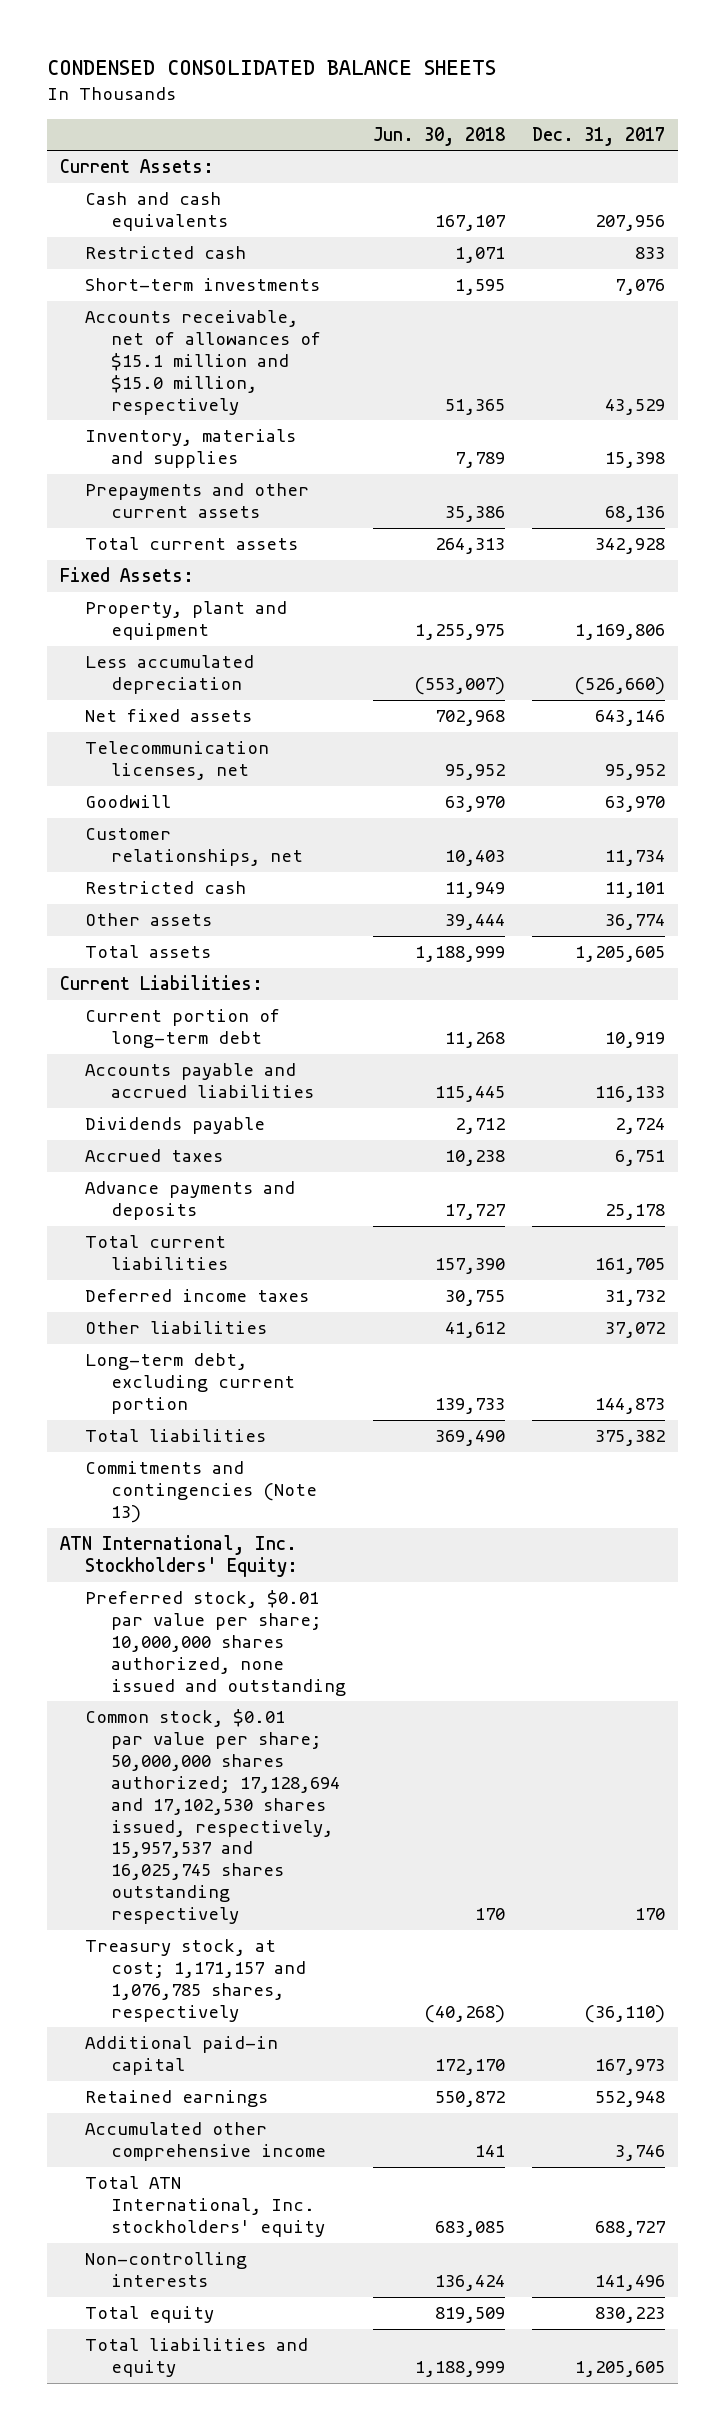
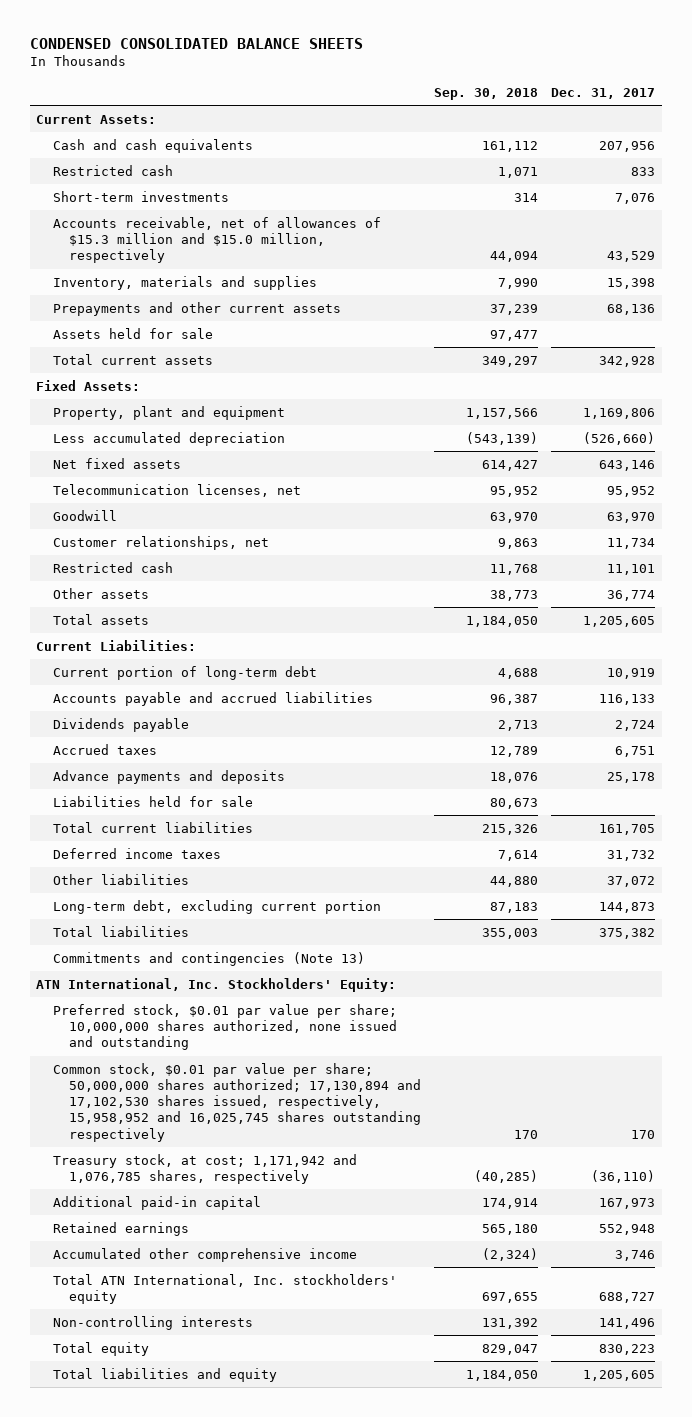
- | Jun. 30, 2018 | Dec. 31, 2017
+ | Sep. 30, 2018 | Dec. 31, 2017
- Accounts receivable, net of allowances of $15.1 million and $15.0 million, respectively | 51,365 | 43,529
+ Accounts receivable, net of allowances of $15.3 million and $15.0 million, respectively | 44,094 | 43,529
+ Assets held for sale | 97,477 |
+ Liabilities held for sale | 80,673 |
- Common stock, $0.01 par value per share; 50,000,000 shares authorized; 17,128,694 and 17,102,530 shares issued, respectively, 15,957,537 and 16,025,745 shares outstanding respectively | 170 | 170
- Treasury stock, at cost; 1,171,157 and 1,076,785 shares, respectively | (40,268) | (36,110)
+ Common stock, $0.01 par value per share; 50,000,000 shares authorized; 17,130,894 and 17,102,530 shares issued, respectively, 15,958,952 and 16,025,745 shares outstanding respectively | 170 | 170
+ Treasury stock, at cost; 1,171,942 and 1,076,785 shares, respectively | (40,285) | (36,110)

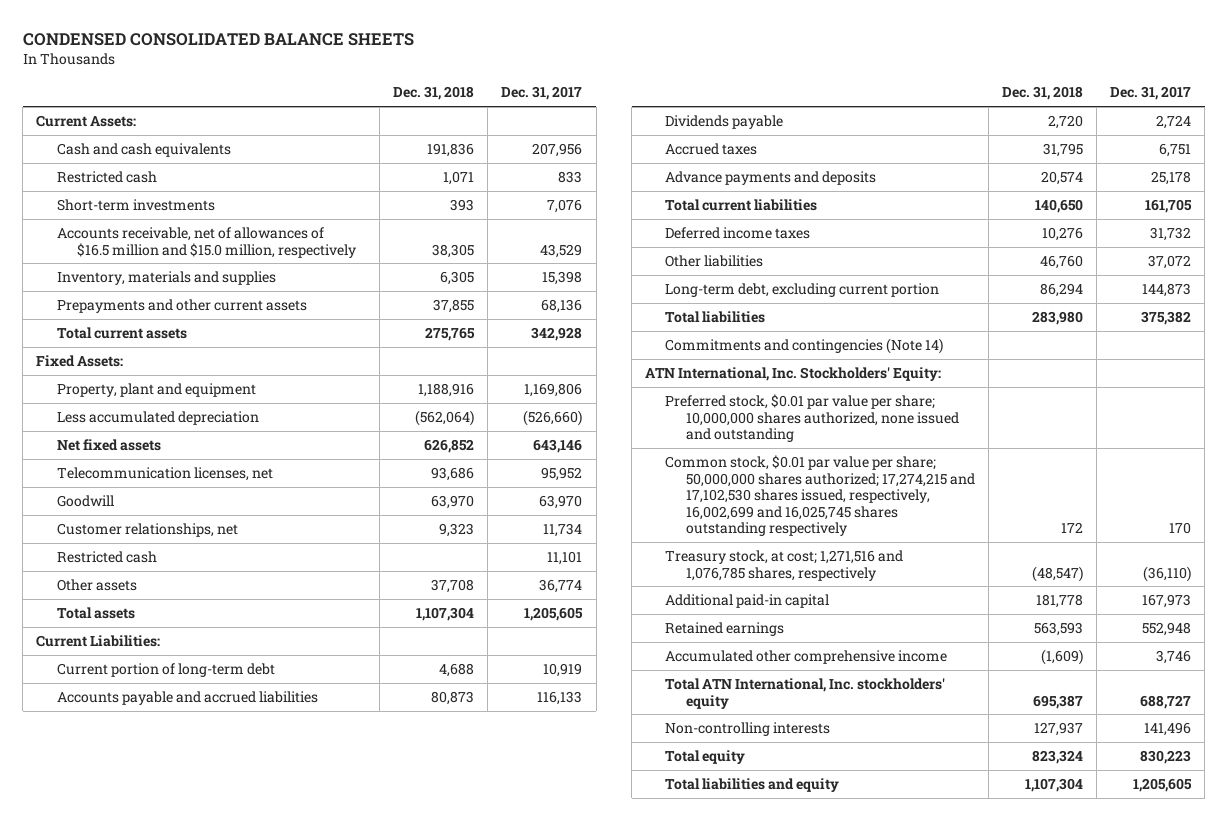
- | Sep. 30, 2018 | Dec. 31, 2017
+ | Dec. 31, 2018 | Dec. 31, 2017
- Accounts receivable, net of allowances of $15.3 million and $15.0 million, respectively | 44,094 | 43,529
+ Accounts receivable, net of allowances of $16.5 million and $15.0 million, respectively | 38,305 | 43,529
- Assets held for sale | 97,477 |
- Liabilities held for sale | 80,673 |
- Commitments and contingencies (Note 13)
+ Commitments and contingencies (Note 14)
- Common stock, $0.01 par value per share; 50,000,000 shares authorized; 17,130,894 and 17,102,530 shares issued, respectively, 15,958,952 and 16,025,745 shares outstanding respectively | 170 | 170
- Treasury stock, at cost; 1,171,942 and 1,076,785 shares, respectively | (40,285) | (36,110)
+ Common stock, $0.01 par value per share; 50,000,000 shares authorized; 17,274,215 and 17,102,530 shares issued, respectively, 16,002,699 and 16,025,745 shares outstanding respectively | 172 | 170
+ Treasury stock, at cost; 1,271,516 and 1,076,785 shares, respectively | (48,547) | (36,110)

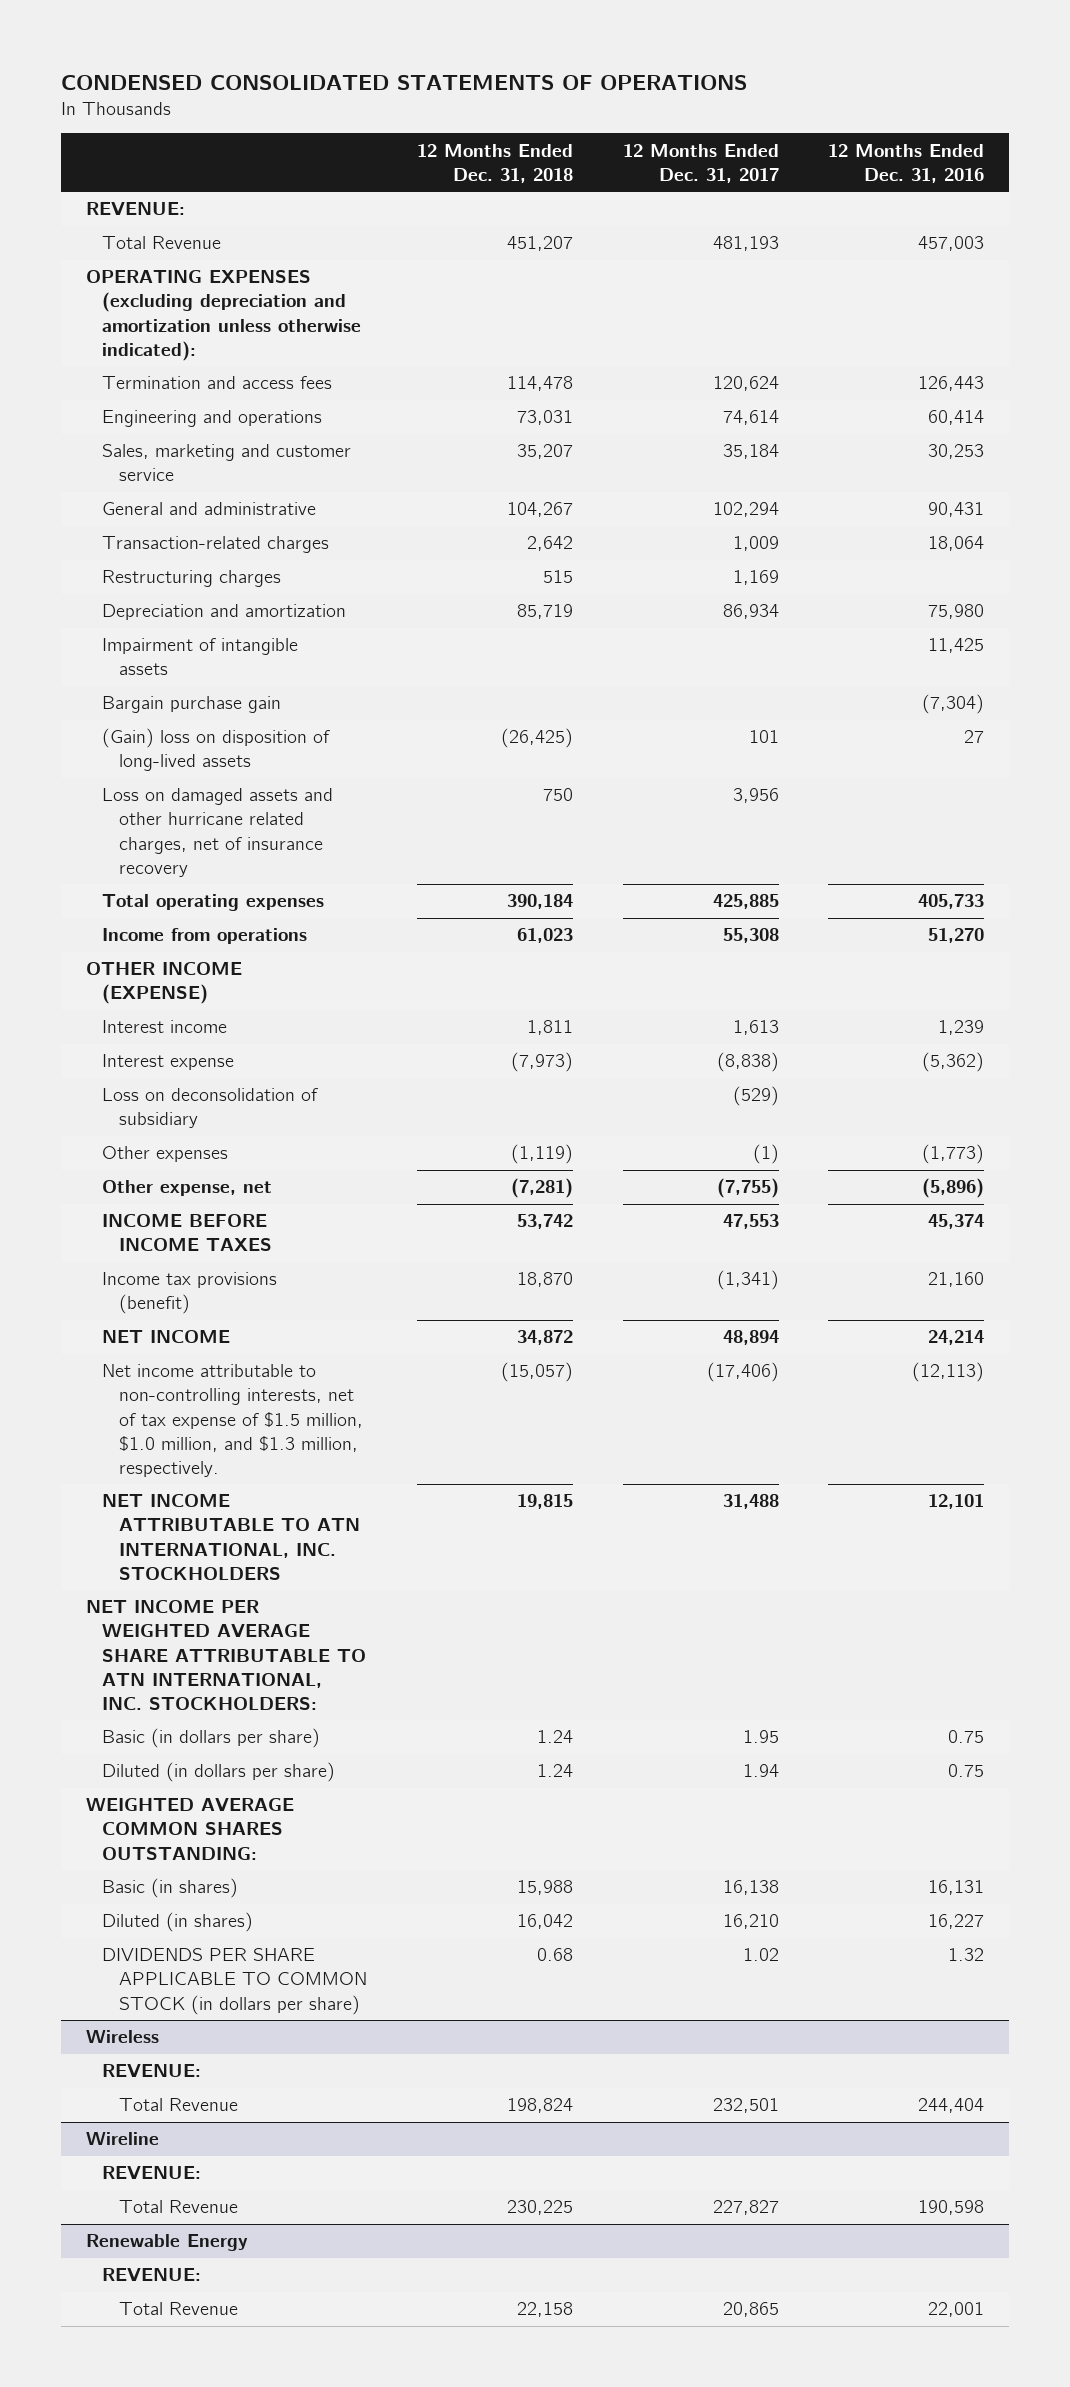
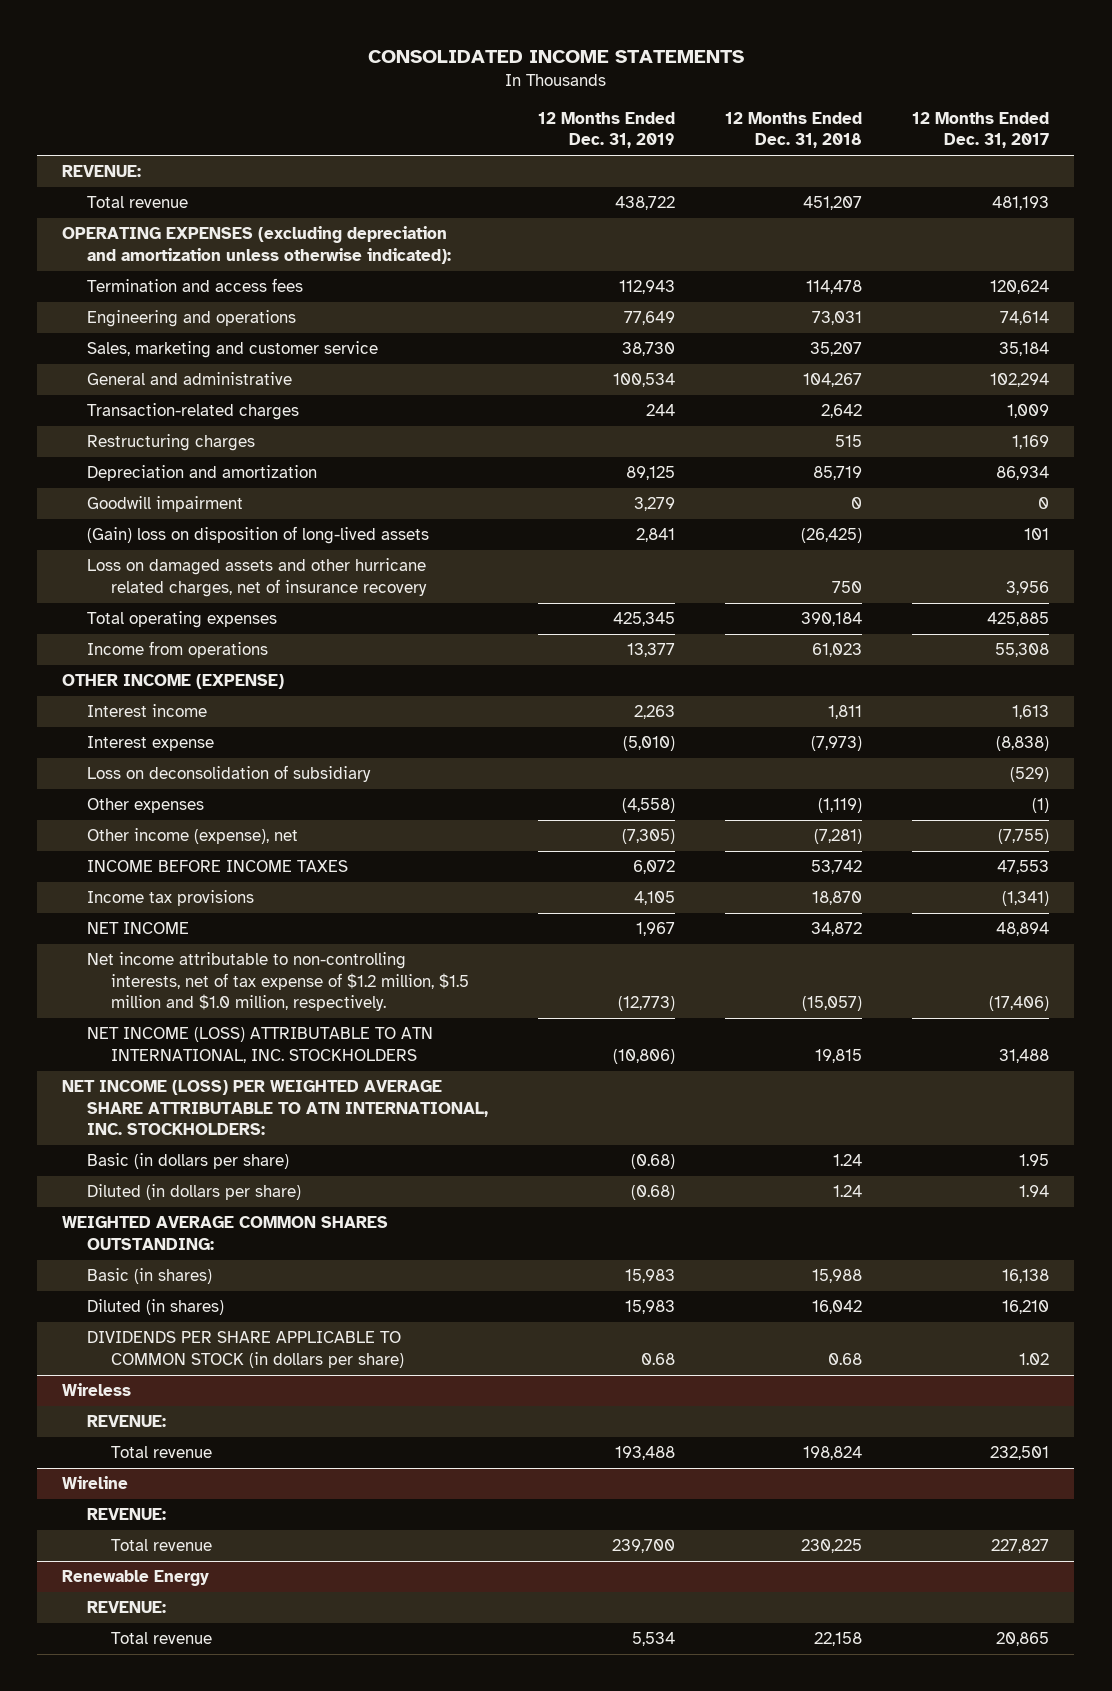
- CONDENSED CONSOLIDATED STATEMENTS OF OPERATIONS
+ CONSOLIDATED INCOME STATEMENTS
- | 12 Months Ended Dec. 31, 2018 | 12 Months Ended Dec. 31, 2017 | 12 Months Ended Dec. 31, 2016
+ | 12 Months Ended Dec. 31, 2019 | 12 Months Ended Dec. 31, 2018 | 12 Months Ended Dec. 31, 2017
- Total Revenue | 451,207 | 481,193 | 457,003
+ Total revenue | 438,722 | 451,207 | 481,193
- Impairment of intangible assets | | | 11,425
- Bargain purchase gain | | | (7,304)
+ Goodwill impairment | 3,279 | 0 | 0
- Other expense, net | (7,281) | (7,755) | (5,896)
+ Other income (expense), net | (7,305) | (7,281) | (7,755)
- Income tax provisions (benefit) | 18,870 | (1,341) | 21,160
+ Income tax provisions | 4,105 | 18,870 | (1,341)
- Net income attributable to non-controlling interests, net of tax expense of $1.5 million, $1.0 million, and $1.3 million, respectively. | (15,057) | (17,406) | (12,113)
- NET INCOME ATTRIBUTABLE TO ATN INTERNATIONAL, INC. STOCKHOLDERS | 19,815 | 31,488 | 12,101
- NET INCOME PER WEIGHTED AVERAGE SHARE ATTRIBUTABLE TO ATN INTERNATIONAL, INC. STOCKHOLDERS:
+ Net income attributable to non-controlling interests, net of tax expense of $1.2 million, $1.5 million and $1.0 million, respectively. | (12,773) | (15,057) | (17,406)
+ NET INCOME (LOSS) ATTRIBUTABLE TO ATN INTERNATIONAL, INC. STOCKHOLDERS | (10,806) | 19,815 | 31,488
+ NET INCOME (LOSS) PER WEIGHTED AVERAGE SHARE ATTRIBUTABLE TO ATN INTERNATIONAL, INC. STOCKHOLDERS:
@ Wireless
- Total Revenue | 198,824 | 232,501 | 244,404
+ Total revenue | 193,488 | 198,824 | 232,501
@ Wireline
- Total Revenue | 230,225 | 227,827 | 190,598
+ Total revenue | 239,700 | 230,225 | 227,827
@ Renewable Energy
- Total Revenue | 22,158 | 20,865 | 22,001
+ Total revenue | 5,534 | 22,158 | 20,865

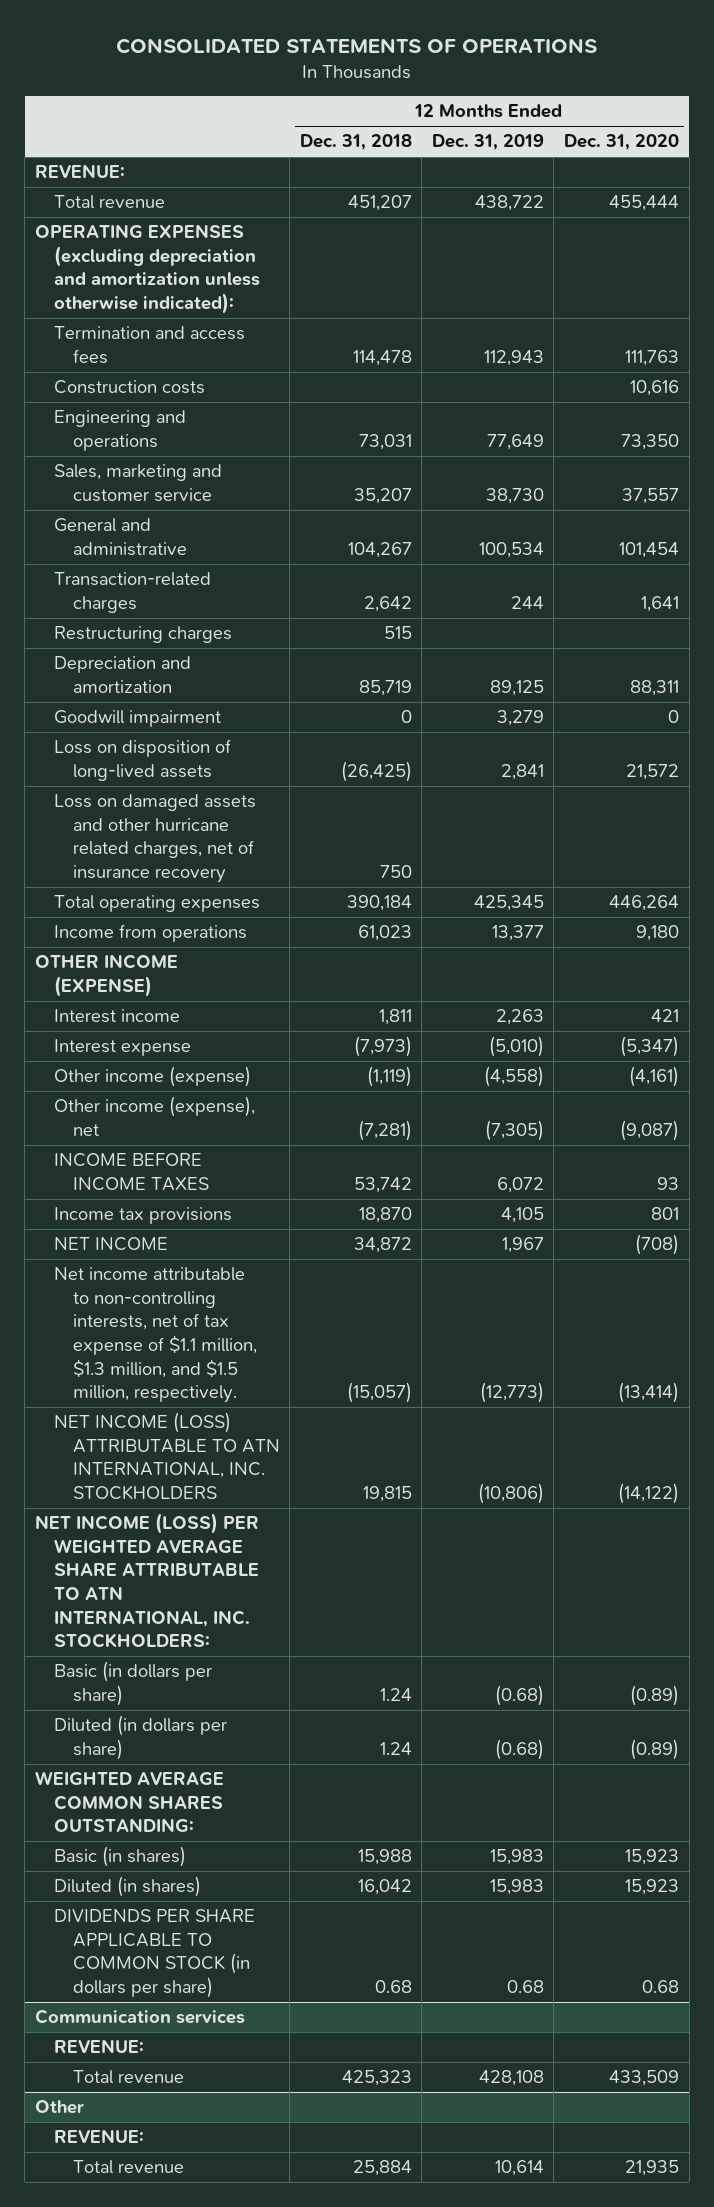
- CONSOLIDATED INCOME STATEMENTS
+ CONSOLIDATED STATEMENTS OF OPERATIONS
- | 12 Months Ended Dec. 31, 2019 | 12 Months Ended Dec. 31, 2018 | 12 Months Ended Dec. 31, 2017
+ | 12 Months Ended Dec. 31, 2018 | 12 Months Ended Dec. 31, 2019 | 12 Months Ended Dec. 31, 2020
+ Construction costs | | | 10,616
- (Gain) loss on disposition of long-lived assets | 2,841 | (26,425) | 101
+ Loss on disposition of long-lived assets | (26,425) | 2,841 | 21,572
- Loss on deconsolidation of subsidiary | | | (529)
- Other expenses | (4,558) | (1,119) | (1)
+ Other income (expense) | (1,119) | (4,558) | (4,161)
- Net income attributable to non-controlling interests, net of tax expense of $1.2 million, $1.5 million and $1.0 million, respectively. | (12,773) | (15,057) | (17,406)
+ Net income attributable to non-controlling interests, net of tax expense of $1.1 million, $1.3 million, and $1.5 million, respectively. | (15,057) | (12,773) | (13,414)
- Wireless
- REVENUE:
- Total revenue | 193,488 | 198,824 | 232,501
- Wireline
+ Communication services
- Total revenue | 239,700 | 230,225 | 227,827
- Renewable Energy
+ Total revenue | 425,323 | 428,108 | 433,509
+ Other
- Total revenue | 5,534 | 22,158 | 20,865
+ Total revenue | 25,884 | 10,614 | 21,935

